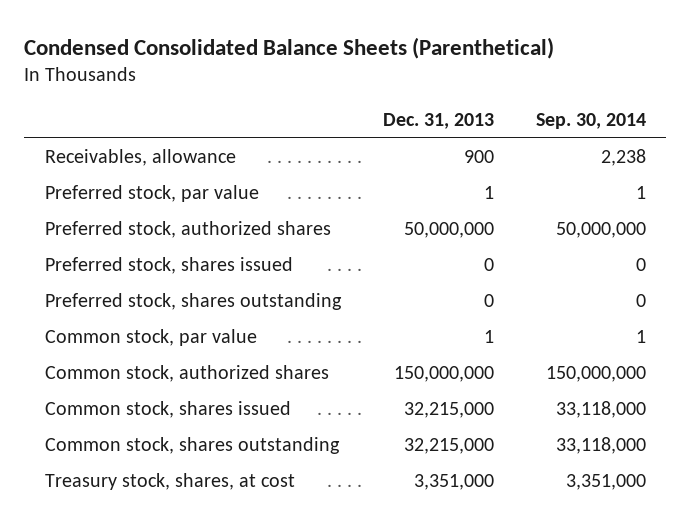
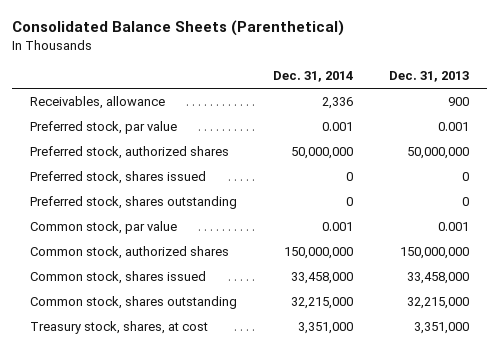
- Condensed Consolidated Balance Sheets (Parenthetical)
+ Consolidated Balance Sheets (Parenthetical)
- | Dec. 31, 2013 | Sep. 30, 2014
+ | Dec. 31, 2014 | Dec. 31, 2013
- Preferred stock, par value | 1 | 1
+ Preferred stock, par value | 0.001 | 0.001
- Common stock, par value | 1 | 1
+ Common stock, par value | 0.001 | 0.001
- Common stock, shares issued | 32,215,000 | 33,118,000
+ Common stock, shares issued | 33,458,000 | 33,458,000

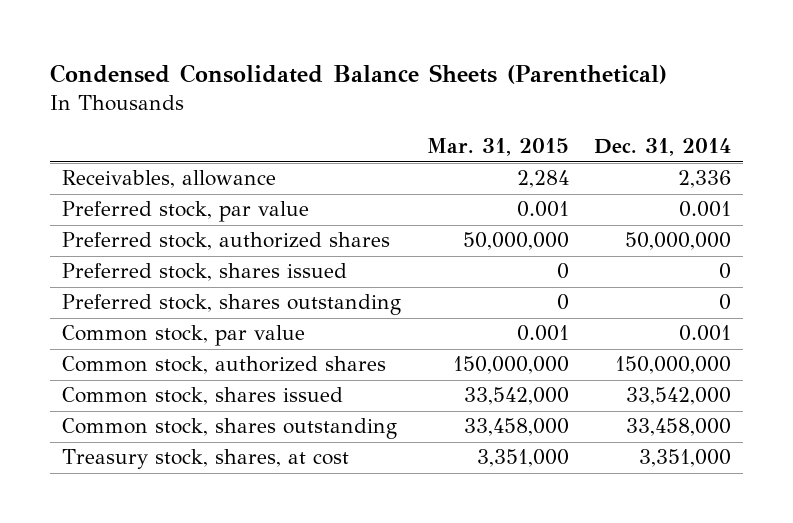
- Consolidated Balance Sheets (Parenthetical)
+ Condensed Consolidated Balance Sheets (Parenthetical)
- | Dec. 31, 2014 | Dec. 31, 2013
+ | Mar. 31, 2015 | Dec. 31, 2014
- Common stock, shares issued | 33,458,000 | 33,458,000
- Common stock, shares outstanding | 32,215,000 | 32,215,000
+ Common stock, shares issued | 33,542,000 | 33,542,000
+ Common stock, shares outstanding | 33,458,000 | 33,458,000

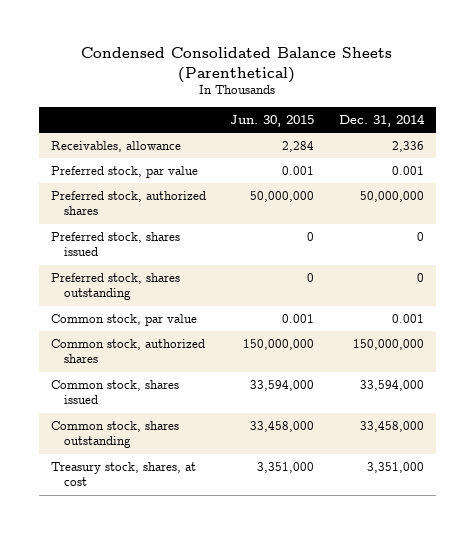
- | Mar. 31, 2015 | Dec. 31, 2014
+ | Jun. 30, 2015 | Dec. 31, 2014
- Common stock, shares issued | 33,542,000 | 33,542,000
+ Common stock, shares issued | 33,594,000 | 33,594,000

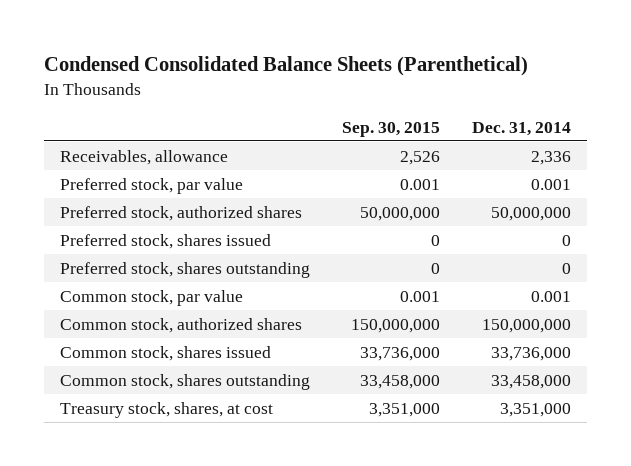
- | Jun. 30, 2015 | Dec. 31, 2014
+ | Sep. 30, 2015 | Dec. 31, 2014
- Common stock, shares issued | 33,594,000 | 33,594,000
+ Common stock, shares issued | 33,736,000 | 33,736,000

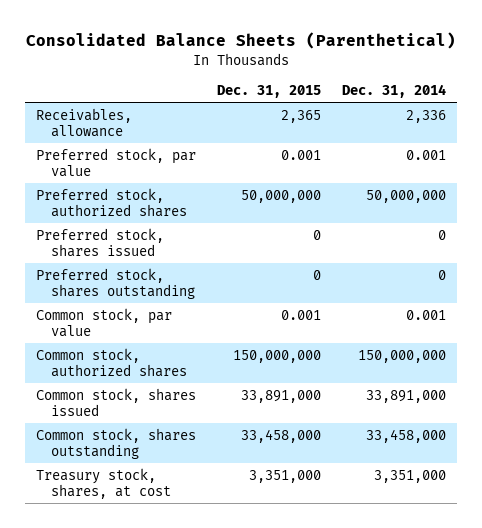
- Condensed Consolidated Balance Sheets (Parenthetical)
+ Consolidated Balance Sheets (Parenthetical)
- | Sep. 30, 2015 | Dec. 31, 2014
+ | Dec. 31, 2015 | Dec. 31, 2014
- Common stock, shares issued | 33,736,000 | 33,736,000
+ Common stock, shares issued | 33,891,000 | 33,891,000

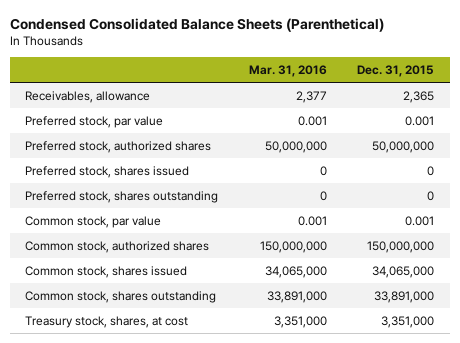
- Consolidated Balance Sheets (Parenthetical)
+ Condensed Consolidated Balance Sheets (Parenthetical)
- | Dec. 31, 2015 | Dec. 31, 2014
+ | Mar. 31, 2016 | Dec. 31, 2015
- Common stock, shares issued | 33,891,000 | 33,891,000
- Common stock, shares outstanding | 33,458,000 | 33,458,000
+ Common stock, shares issued | 34,065,000 | 34,065,000
+ Common stock, shares outstanding | 33,891,000 | 33,891,000

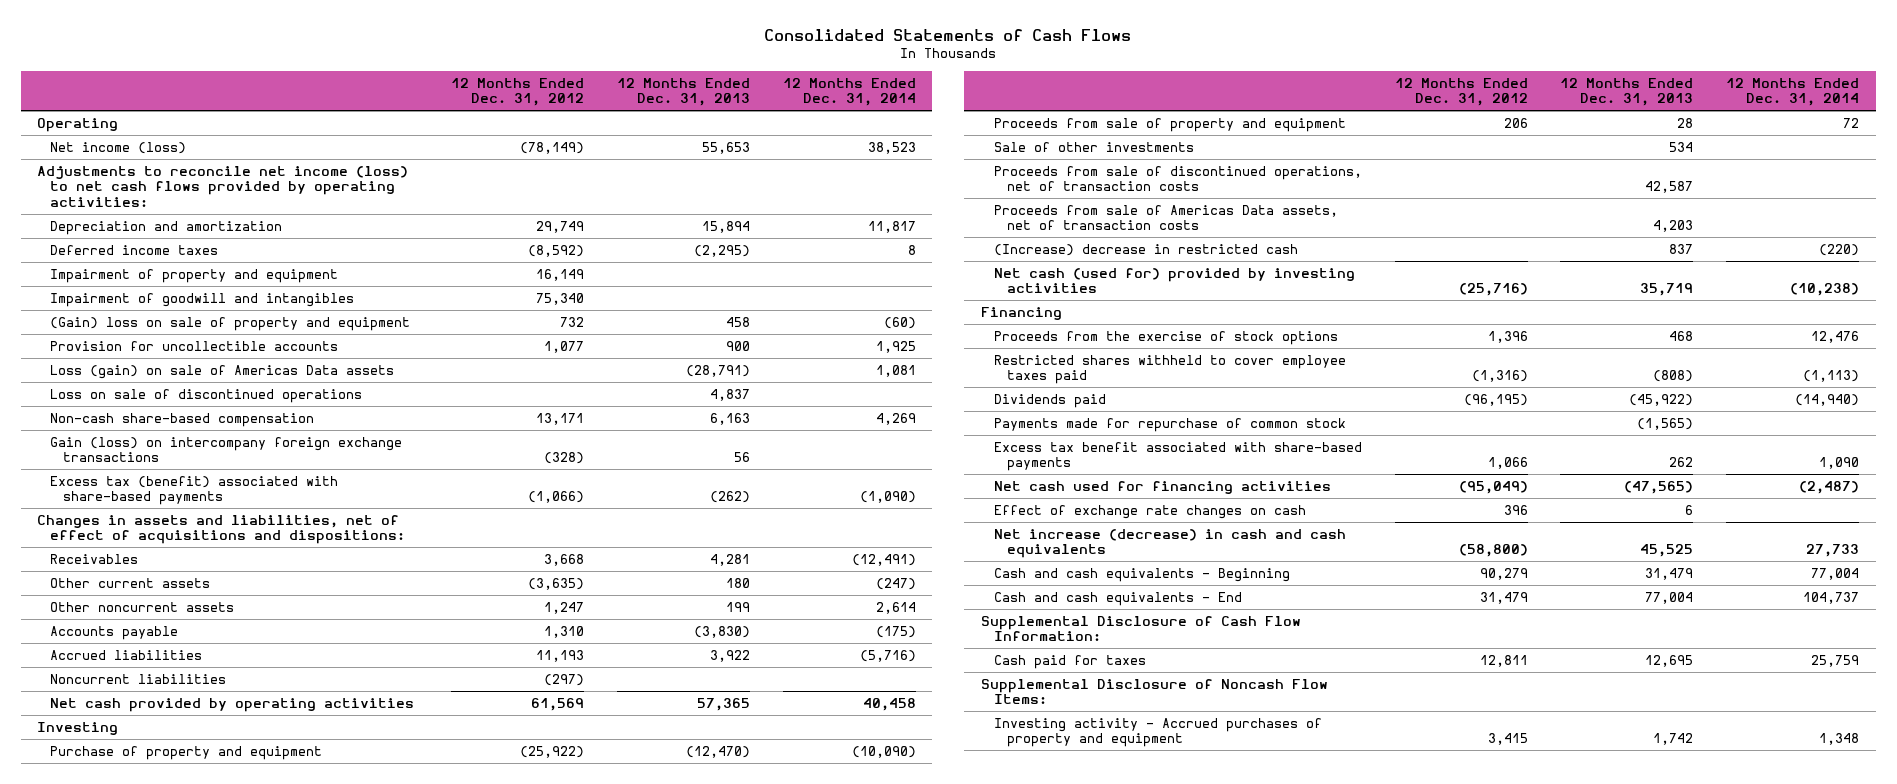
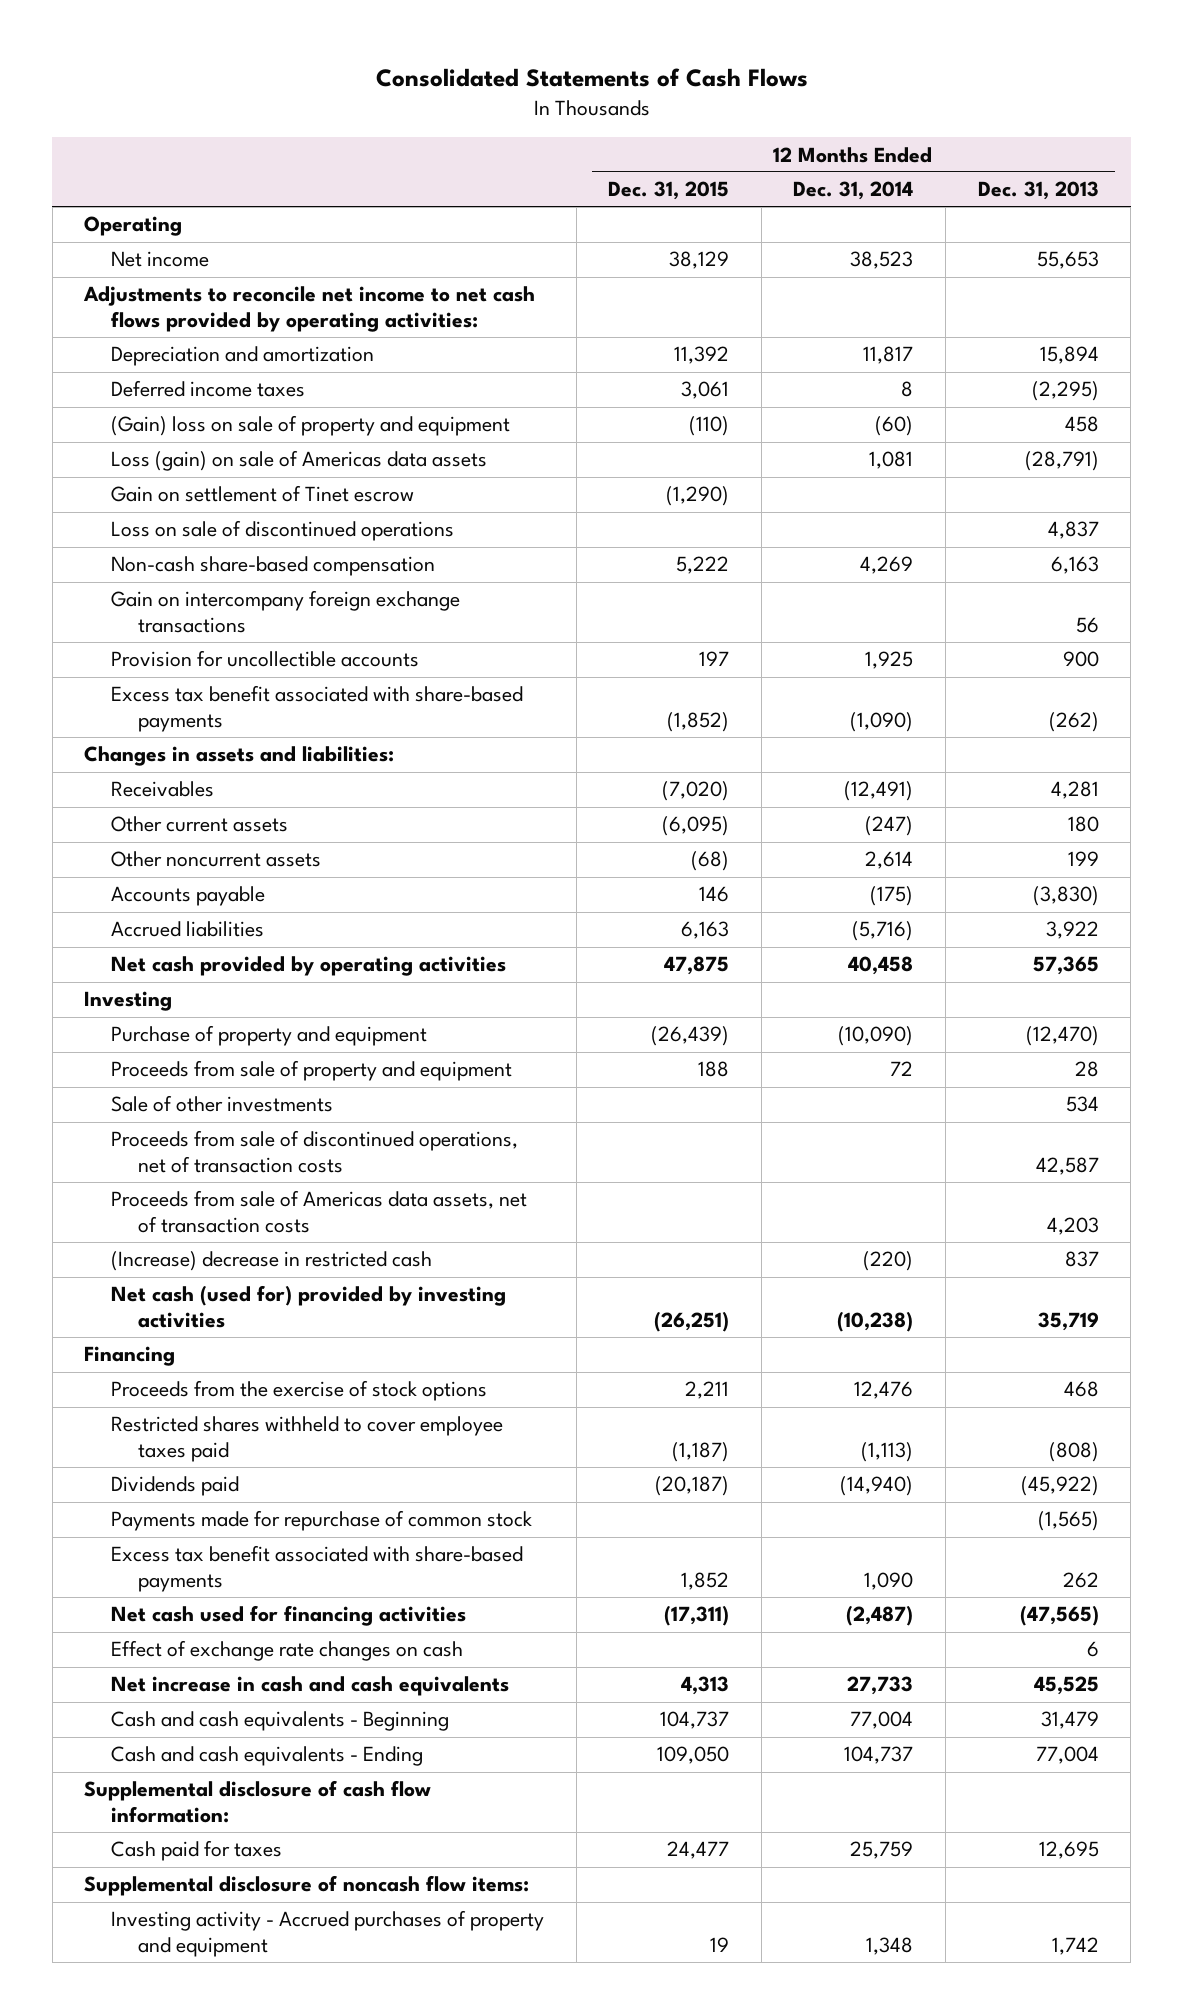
- | 12 Months Ended Dec. 31, 2012 | 12 Months Ended Dec. 31, 2013 | 12 Months Ended Dec. 31, 2014
+ | 12 Months Ended Dec. 31, 2015 | 12 Months Ended Dec. 31, 2014 | 12 Months Ended Dec. 31, 2013
- Net income (loss) | (78,149) | 55,653 | 38,523
- Adjustments to reconcile net income (loss) to net cash flows provided by operating activities:
+ Net income | 38,129 | 38,523 | 55,653
+ Adjustments to reconcile net income to net cash flows provided by operating activities:
- Impairment of property and equipment | 16,149 | |
- Impairment of goodwill and intangibles | 75,340 | |
- Loss (gain) on sale of Americas Data assets | | (28,791) | 1,081
+ Loss (gain) on sale of Americas data assets | | 1,081 | (28,791)
+ Gain on settlement of Tinet escrow | (1,290) | |
- Gain (loss) on intercompany foreign exchange transactions | (328) | 56 |
- Excess tax (benefit) associated with share-based payments | (1,066) | (262) | (1,090)
- Changes in assets and liabilities, net of effect of acquisitions and dispositions:
+ Gain on intercompany foreign exchange transactions | | | 56
moved down: Provision for uncollectible accounts | 197 | 1,925 | 900
+ Excess tax benefit associated with share-based payments | (1,852) | (1,090) | (262)
+ Changes in assets and liabilities:
- Noncurrent liabilities | (297) | |
- Proceeds from sale of Americas Data assets, net of transaction costs | | 4,203 |
+ Proceeds from sale of Americas data assets, net of transaction costs | | | 4,203
- Net increase (decrease) in cash and cash equivalents | (58,800) | 45,525 | 27,733
+ Net increase in cash and cash equivalents | 4,313 | 27,733 | 45,525
- Cash and cash equivalents - End | 31,479 | 77,004 | 104,737
- Supplemental Disclosure of Cash Flow Information:
+ Cash and cash equivalents - Ending | 109,050 | 104,737 | 77,004
+ Supplemental disclosure of cash flow information:
- Supplemental Disclosure of Noncash Flow Items:
+ Supplemental disclosure of noncash flow items:

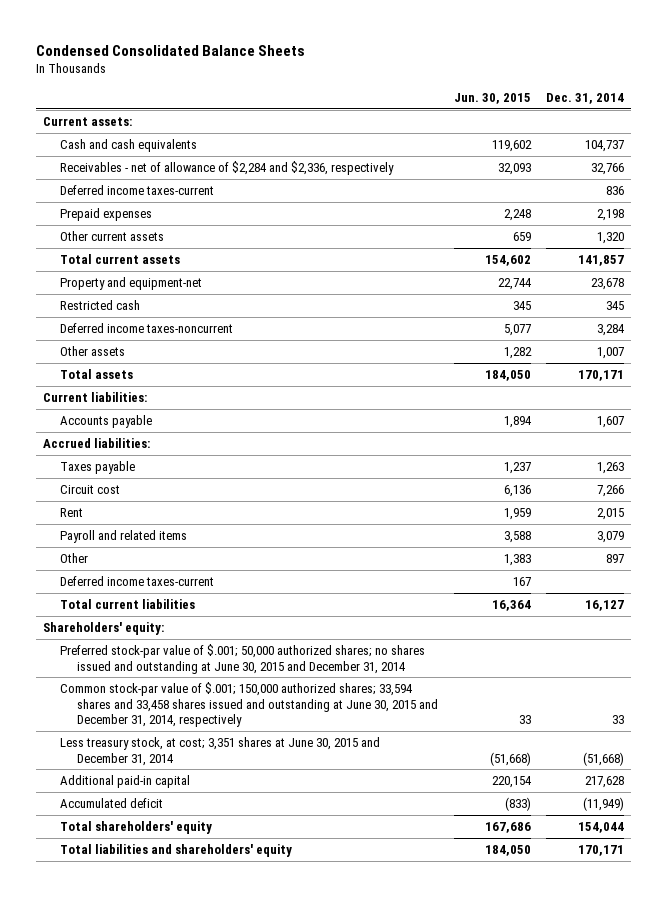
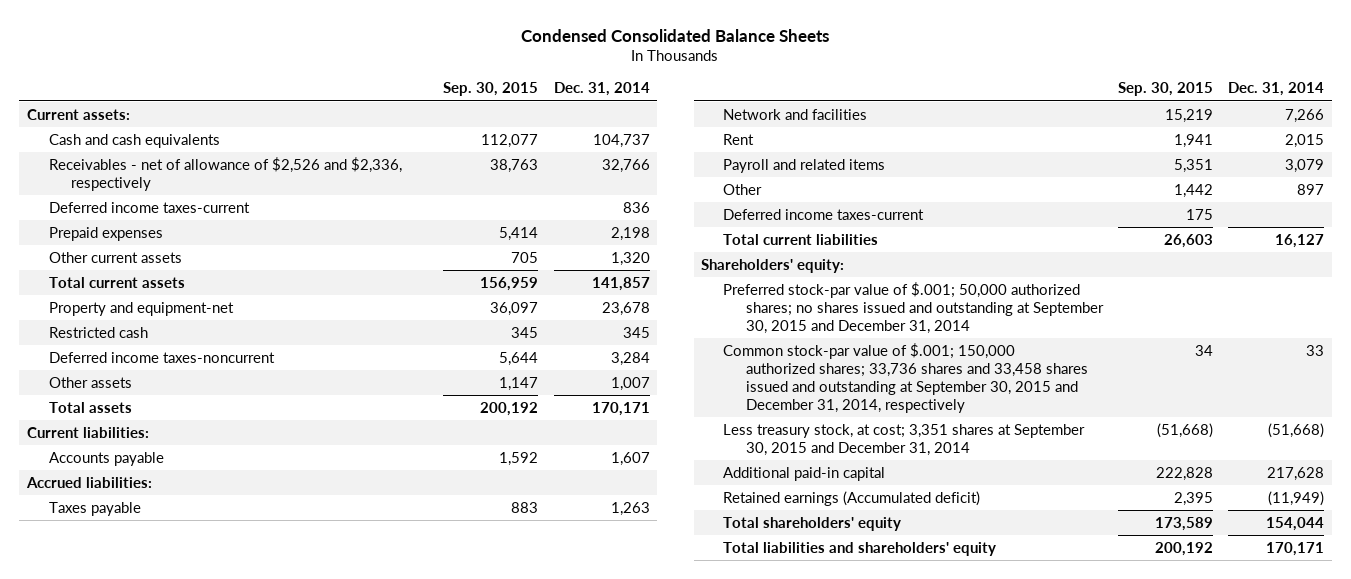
- | Jun. 30, 2015 | Dec. 31, 2014
+ | Sep. 30, 2015 | Dec. 31, 2014
- Receivables - net of allowance of $2,284 and $2,336, respectively | 32,093 | 32,766
+ Receivables - net of allowance of $2,526 and $2,336, respectively | 38,763 | 32,766
- Circuit cost | 6,136 | 7,266
+ Network and facilities | 15,219 | 7,266
- Preferred stock-par value of $.001; 50,000 authorized shares; no shares issued and outstanding at June 30, 2015 and December 31, 2014
- Common stock-par value of $.001; 150,000 authorized shares; 33,594 shares and 33,458 shares issued and outstanding at June 30, 2015 and December 31, 2014, respectively | 33 | 33
- Less treasury stock, at cost; 3,351 shares at June 30, 2015 and December 31, 2014 | (51,668) | (51,668)
+ Preferred stock-par value of $.001; 50,000 authorized shares; no shares issued and outstanding at September 30, 2015 and December 31, 2014
+ Common stock-par value of $.001; 150,000 authorized shares; 33,736 shares and 33,458 shares issued and outstanding at September 30, 2015 and December 31, 2014, respectively | 34 | 33
+ Less treasury stock, at cost; 3,351 shares at September 30, 2015 and December 31, 2014 | (51,668) | (51,668)
- Accumulated deficit | (833) | (11,949)
+ Retained earnings (Accumulated deficit) | 2,395 | (11,949)

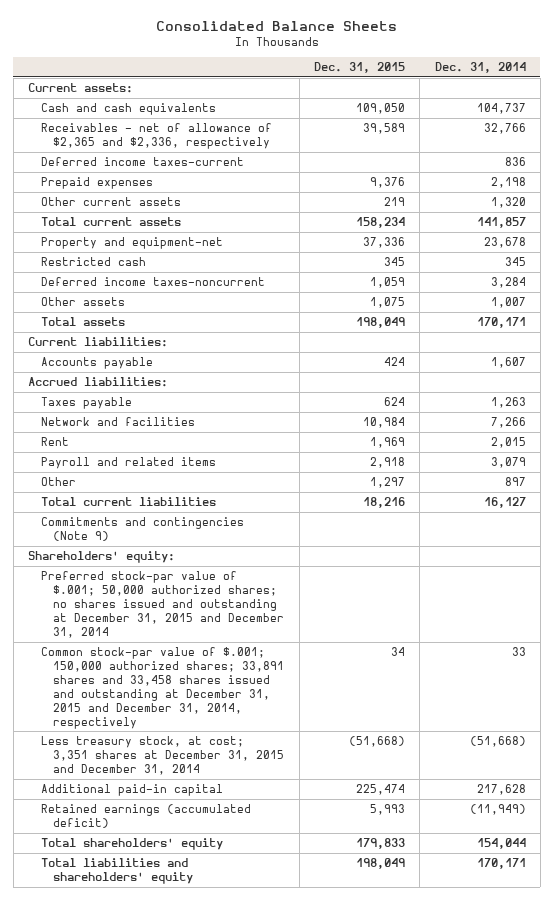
- Condensed Consolidated Balance Sheets
+ Consolidated Balance Sheets
- | Sep. 30, 2015 | Dec. 31, 2014
+ | Dec. 31, 2015 | Dec. 31, 2014
- Receivables - net of allowance of $2,526 and $2,336, respectively | 38,763 | 32,766
+ Receivables - net of allowance of $2,365 and $2,336, respectively | 39,589 | 32,766
- Deferred income taxes-current | 175 |
+ Commitments and contingencies (Note 9)
- Preferred stock-par value of $.001; 50,000 authorized shares; no shares issued and outstanding at September 30, 2015 and December 31, 2014
- Common stock-par value of $.001; 150,000 authorized shares; 33,736 shares and 33,458 shares issued and outstanding at September 30, 2015 and December 31, 2014, respectively | 34 | 33
- Less treasury stock, at cost; 3,351 shares at September 30, 2015 and December 31, 2014 | (51,668) | (51,668)
+ Preferred stock-par value of $.001; 50,000 authorized shares; no shares issued and outstanding at December 31, 2015 and December 31, 2014
+ Common stock-par value of $.001; 150,000 authorized shares; 33,891 shares and 33,458 shares issued and outstanding at December 31, 2015 and December 31, 2014, respectively | 34 | 33
+ Less treasury stock, at cost; 3,351 shares at December 31, 2015 and December 31, 2014 | (51,668) | (51,668)
- Retained earnings (Accumulated deficit) | 2,395 | (11,949)
+ Retained earnings (accumulated deficit) | 5,993 | (11,949)

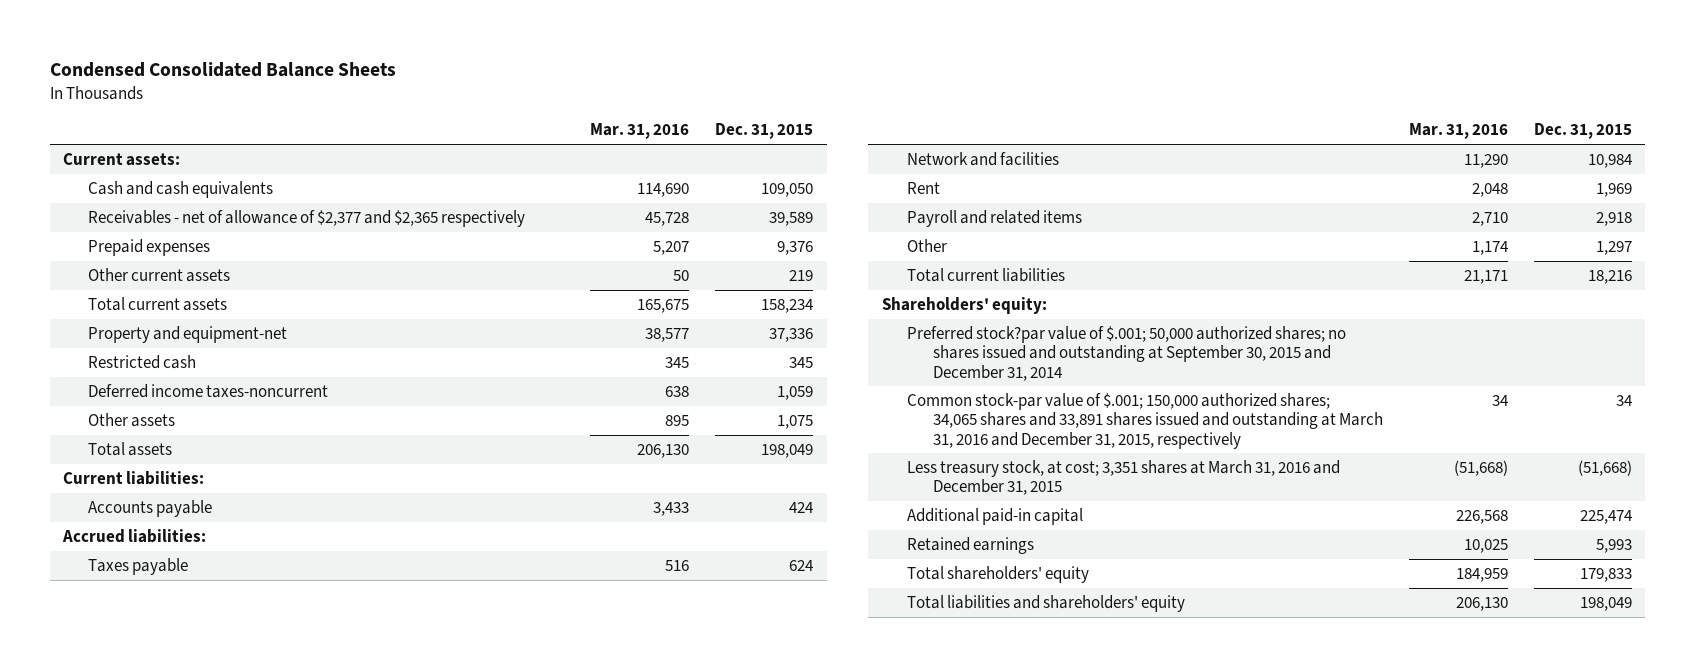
- Consolidated Balance Sheets
+ Condensed Consolidated Balance Sheets
- | Dec. 31, 2015 | Dec. 31, 2014
+ | Mar. 31, 2016 | Dec. 31, 2015
- Receivables - net of allowance of $2,365 and $2,336, respectively | 39,589 | 32,766
- Deferred income taxes-current | | 836
+ Receivables - net of allowance of $2,377 and $2,365 respectively | 45,728 | 39,589
- Commitments and contingencies (Note 9)
- Preferred stock-par value of $.001; 50,000 authorized shares; no shares issued and outstanding at December 31, 2015 and December 31, 2014
- Common stock-par value of $.001; 150,000 authorized shares; 33,891 shares and 33,458 shares issued and outstanding at December 31, 2015 and December 31, 2014, respectively | 34 | 33
- Less treasury stock, at cost; 3,351 shares at December 31, 2015 and December 31, 2014 | (51,668) | (51,668)
+ Preferred stock?par value of $.001; 50,000 authorized shares; no shares issued and outstanding at September 30, 2015 and December 31, 2014
+ Common stock-par value of $.001; 150,000 authorized shares; 34,065 shares and 33,891 shares issued and outstanding at March 31, 2016 and December 31, 2015, respectively | 34 | 34
+ Less treasury stock, at cost; 3,351 shares at March 31, 2016 and December 31, 2015 | (51,668) | (51,668)
- Retained earnings (accumulated deficit) | 5,993 | (11,949)
+ Retained earnings | 10,025 | 5,993

